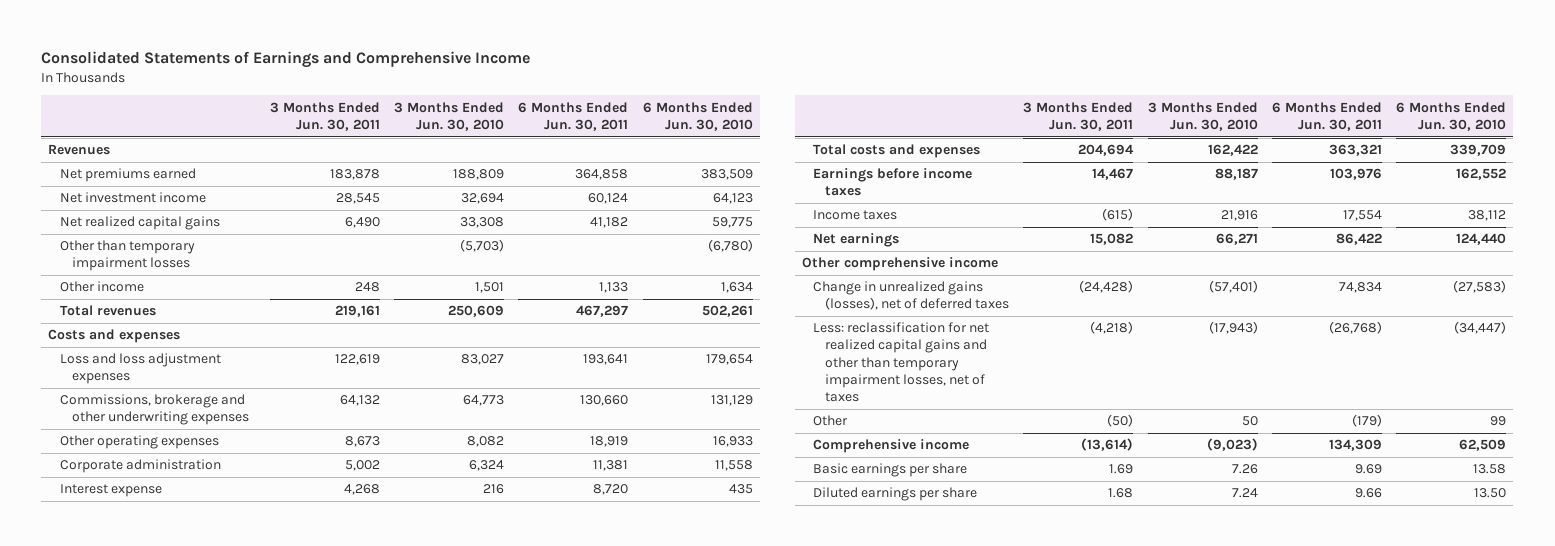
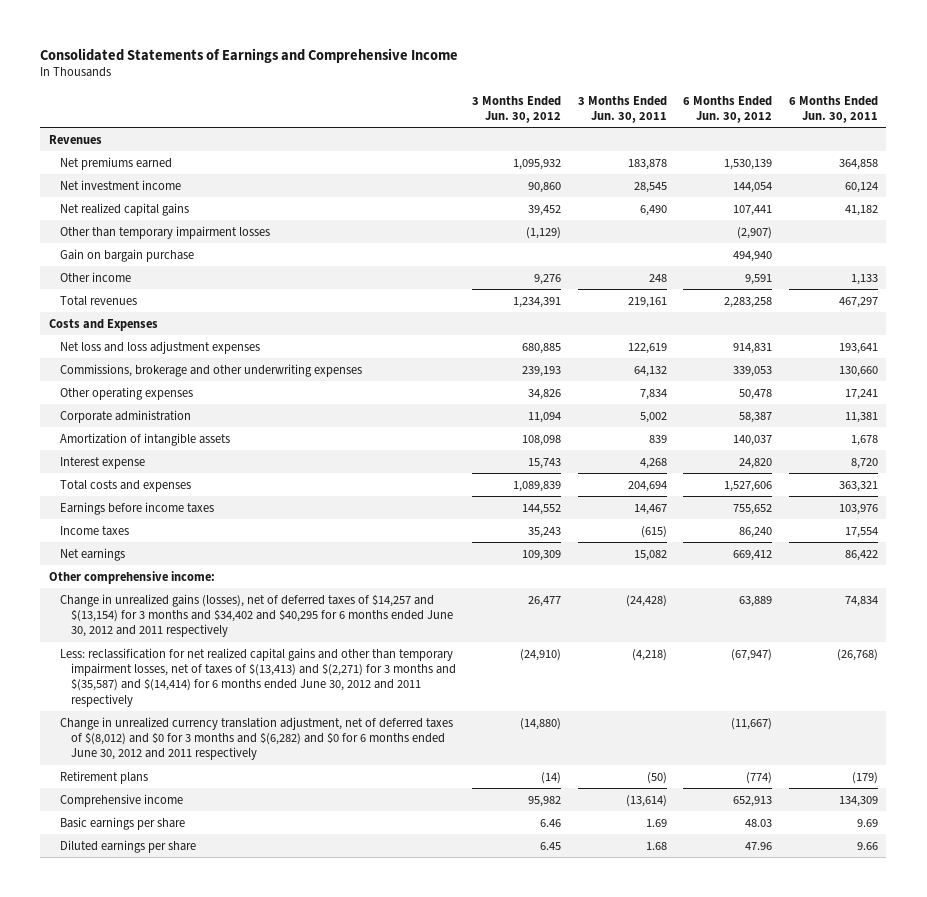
- | 3 Months Ended Jun. 30, 2011 | 3 Months Ended Jun. 30, 2010 | 6 Months Ended Jun. 30, 2011 | 6 Months Ended Jun. 30, 2010
+ | 3 Months Ended Jun. 30, 2012 | 3 Months Ended Jun. 30, 2011 | 6 Months Ended Jun. 30, 2012 | 6 Months Ended Jun. 30, 2011
+ Gain on bargain purchase | | | 494,940 |
- Costs and expenses
- Loss and loss adjustment expenses | 122,619 | 83,027 | 193,641 | 179,654
+ Costs and Expenses
+ Net loss and loss adjustment expenses | 680,885 | 122,619 | 914,831 | 193,641
- Other operating expenses | 8,673 | 8,082 | 18,919 | 16,933
+ Other operating expenses | 34,826 | 7,834 | 50,478 | 17,241
+ Amortization of intangible assets | 108,098 | 839 | 140,037 | 1,678
- Other comprehensive income
- Change in unrealized gains (losses), net of deferred taxes | (24,428) | (57,401) | 74,834 | (27,583)
- Less: reclassification for net realized capital gains and other than temporary impairment losses, net of taxes | (4,218) | (17,943) | (26,768) | (34,447)
- Other | (50) | 50 | (179) | 99
+ Other comprehensive income:
+ Change in unrealized gains (losses), net of deferred taxes of $14,257 and $(13,154) for 3 months and $34,402 and $40,295 for 6 months ended June 30, 2012 and 2011 respectively | 26,477 | (24,428) | 63,889 | 74,834
+ Less: reclassification for net realized capital gains and other than temporary impairment losses, net of taxes of $(13,413) and $(2,271) for 3 months and $(35,587) and $(14,414) for 6 months ended June 30, 2012 and 2011 respectively | (24,910) | (4,218) | (67,947) | (26,768)
+ Change in unrealized currency translation adjustment, net of deferred taxes of $(8,012) and $0 for 3 months and $(6,282) and $0 for 6 months ended June 30, 2012 and 2011 respectively | (14,880) | | (11,667) |
+ Retirement plans | (14) | (50) | (774) | (179)

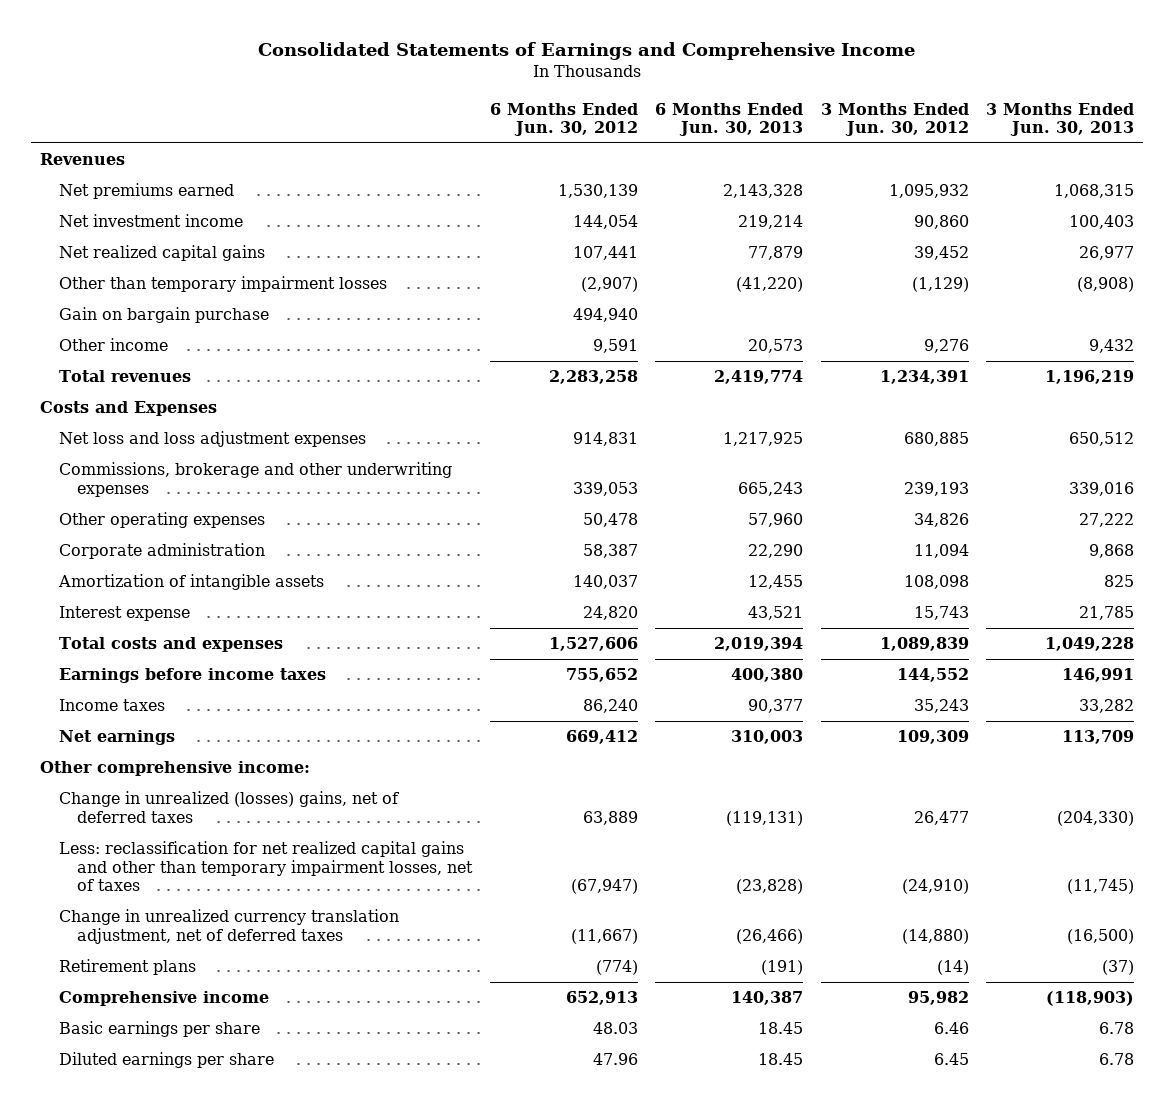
- | 3 Months Ended Jun. 30, 2012 | 3 Months Ended Jun. 30, 2011 | 6 Months Ended Jun. 30, 2012 | 6 Months Ended Jun. 30, 2011
+ | 6 Months Ended Jun. 30, 2012 | 6 Months Ended Jun. 30, 2013 | 3 Months Ended Jun. 30, 2012 | 3 Months Ended Jun. 30, 2013
- Change in unrealized gains (losses), net of deferred taxes of $14,257 and $(13,154) for 3 months and $34,402 and $40,295 for 6 months ended June 30, 2012 and 2011 respectively | 26,477 | (24,428) | 63,889 | 74,834
- Less: reclassification for net realized capital gains and other than temporary impairment losses, net of taxes of $(13,413) and $(2,271) for 3 months and $(35,587) and $(14,414) for 6 months ended June 30, 2012 and 2011 respectively | (24,910) | (4,218) | (67,947) | (26,768)
- Change in unrealized currency translation adjustment, net of deferred taxes of $(8,012) and $0 for 3 months and $(6,282) and $0 for 6 months ended June 30, 2012 and 2011 respectively | (14,880) | | (11,667) |
+ Change in unrealized (losses) gains, net of deferred taxes | 63,889 | (119,131) | 26,477 | (204,330)
+ Less: reclassification for net realized capital gains and other than temporary impairment losses, net of taxes | (67,947) | (23,828) | (24,910) | (11,745)
+ Change in unrealized currency translation adjustment, net of deferred taxes | (11,667) | (26,466) | (14,880) | (16,500)

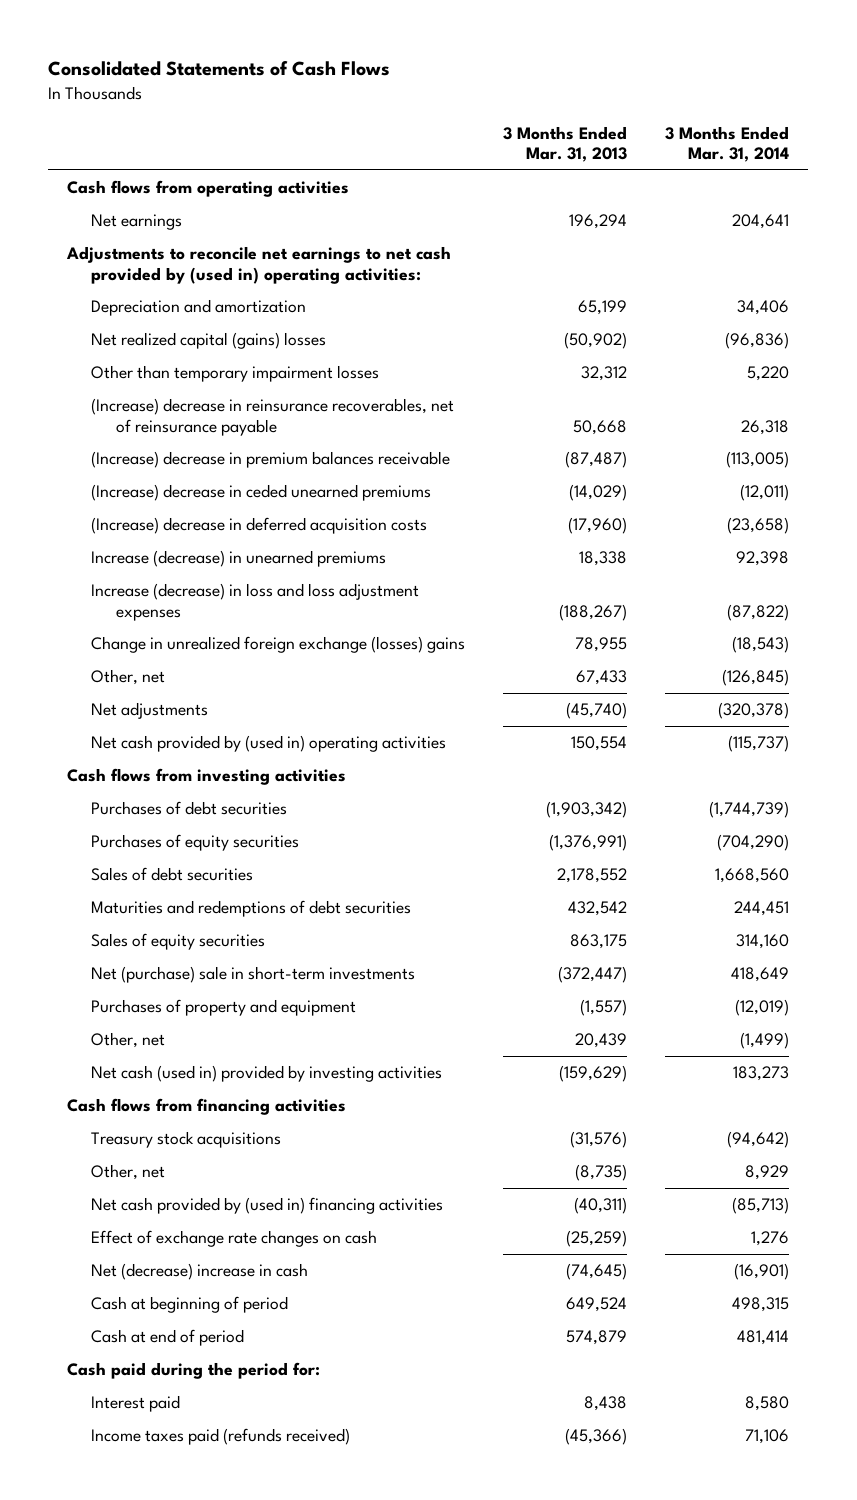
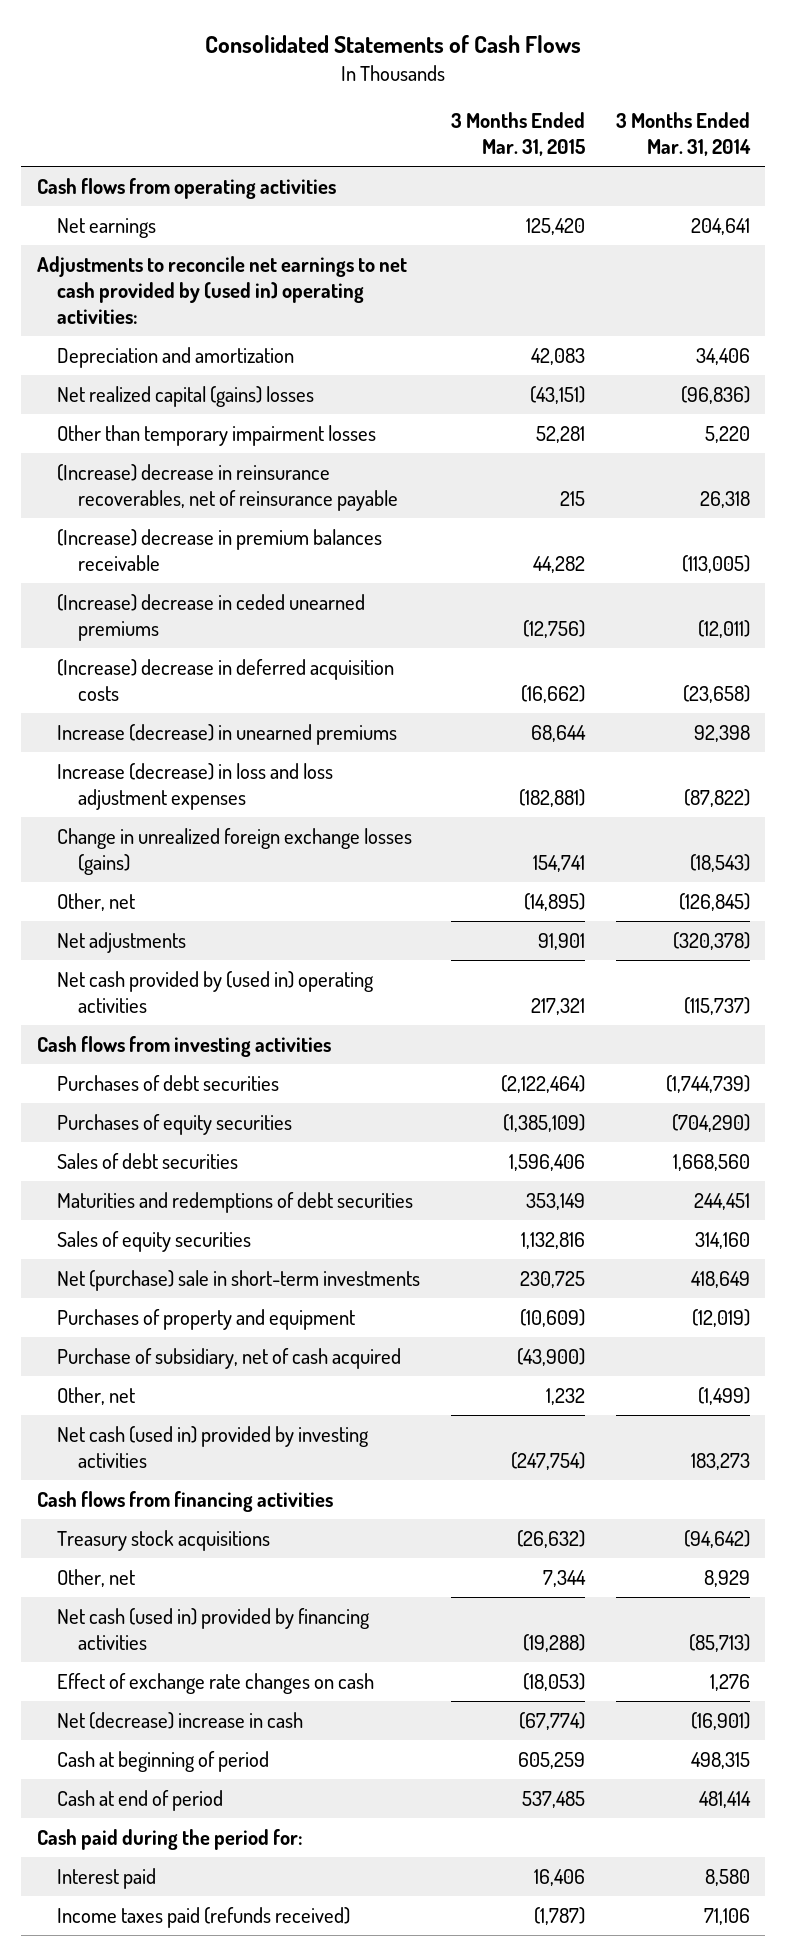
- | 3 Months Ended Mar. 31, 2013 | 3 Months Ended Mar. 31, 2014
+ | 3 Months Ended Mar. 31, 2015 | 3 Months Ended Mar. 31, 2014
- Change in unrealized foreign exchange (losses) gains | 78,955 | (18,543)
+ Change in unrealized foreign exchange losses (gains) | 154,741 | (18,543)
+ Purchase of subsidiary, net of cash acquired | (43,900) |
- Net cash provided by (used in) financing activities | (40,311) | (85,713)
+ Net cash (used in) provided by financing activities | (19,288) | (85,713)

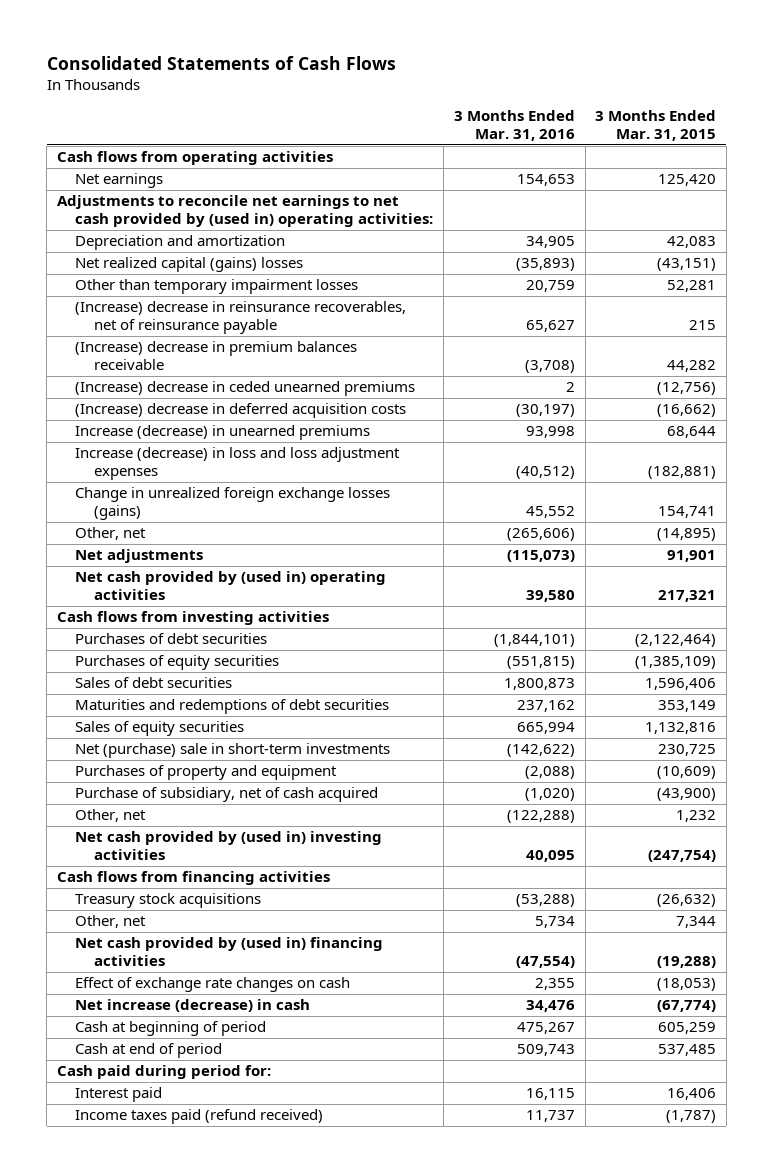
- | 3 Months Ended Mar. 31, 2015 | 3 Months Ended Mar. 31, 2014
+ | 3 Months Ended Mar. 31, 2016 | 3 Months Ended Mar. 31, 2015
- Net cash (used in) provided by investing activities | (247,754) | 183,273
+ Net cash provided by (used in) investing activities | 40,095 | (247,754)
- Net cash (used in) provided by financing activities | (19,288) | (85,713)
+ Net cash provided by (used in) financing activities | (47,554) | (19,288)
- Net (decrease) increase in cash | (67,774) | (16,901)
+ Net increase (decrease) in cash | 34,476 | (67,774)
- Cash paid during the period for:
+ Cash paid during period for:
- Income taxes paid (refunds received) | (1,787) | 71,106
+ Income taxes paid (refund received) | 11,737 | (1,787)

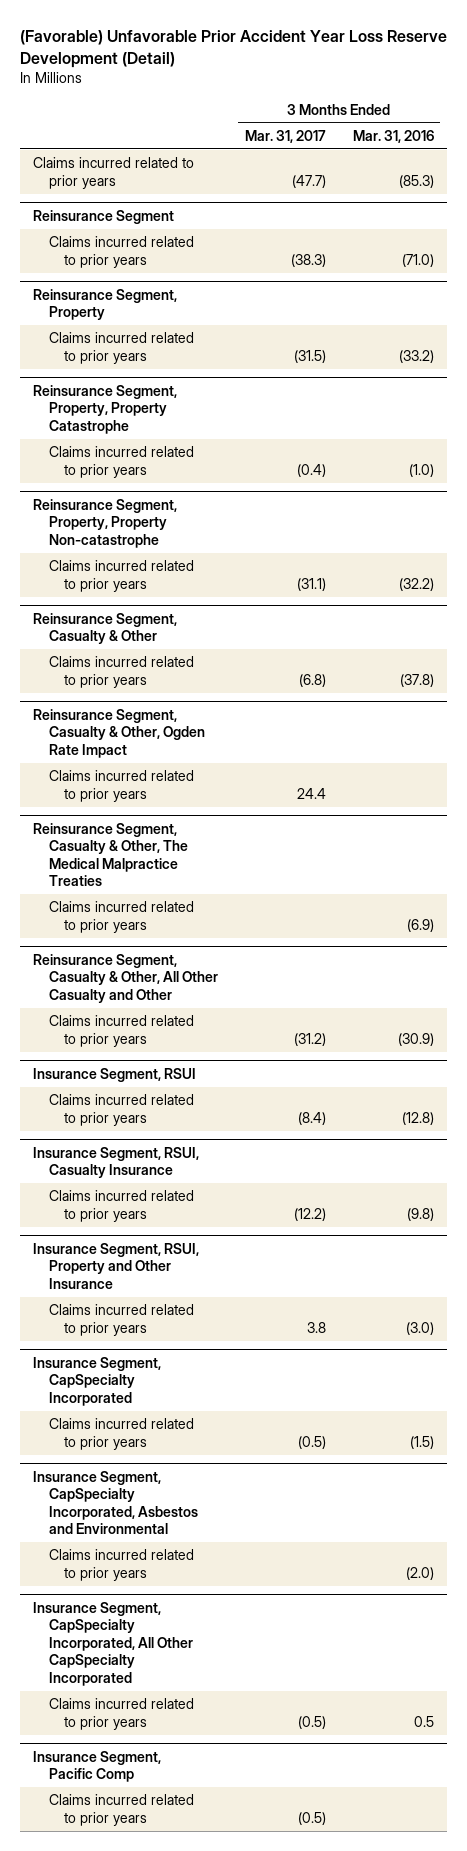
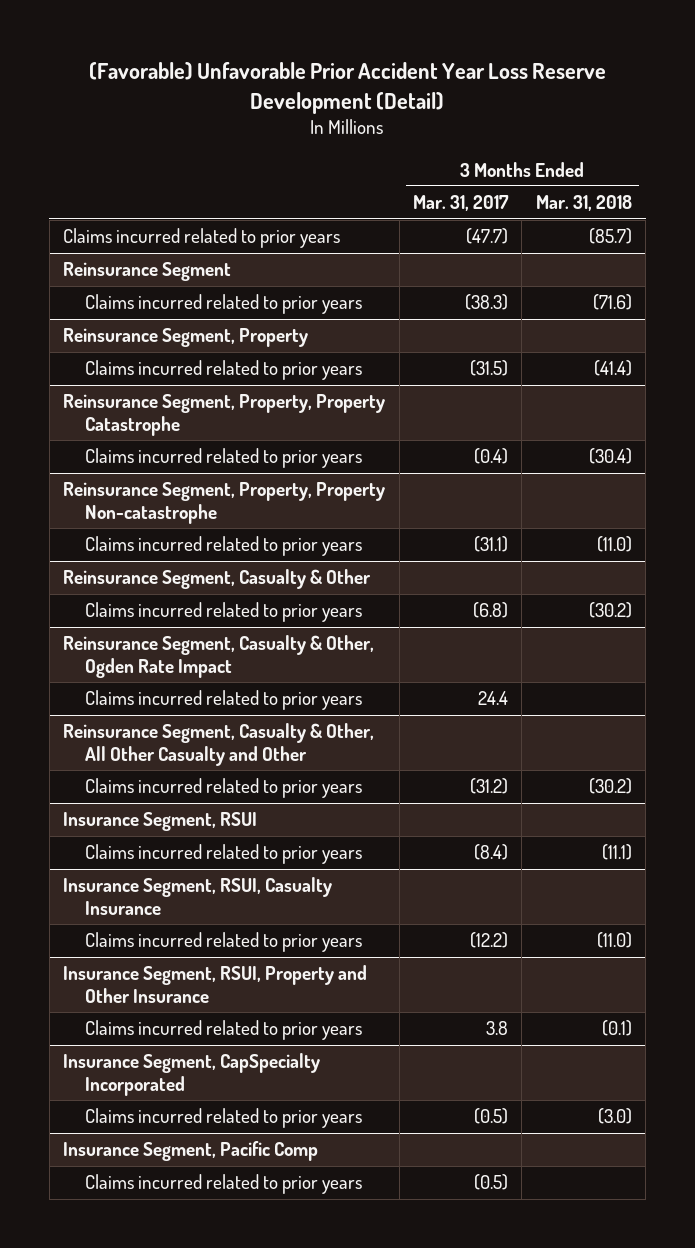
- | 3 Months Ended Mar. 31, 2017 | 3 Months Ended Mar. 31, 2016
+ | 3 Months Ended Mar. 31, 2017 | 3 Months Ended Mar. 31, 2018
- Reinsurance Segment, Casualty & Other, The Medical Malpractice Treaties
- Claims incurred related to prior years | | (6.9)
- Insurance Segment, CapSpecialty Incorporated, Asbestos and Environmental
- Claims incurred related to prior years | | (2.0)
- Insurance Segment, CapSpecialty Incorporated, All Other CapSpecialty Incorporated
- Claims incurred related to prior years | (0.5) | 0.5

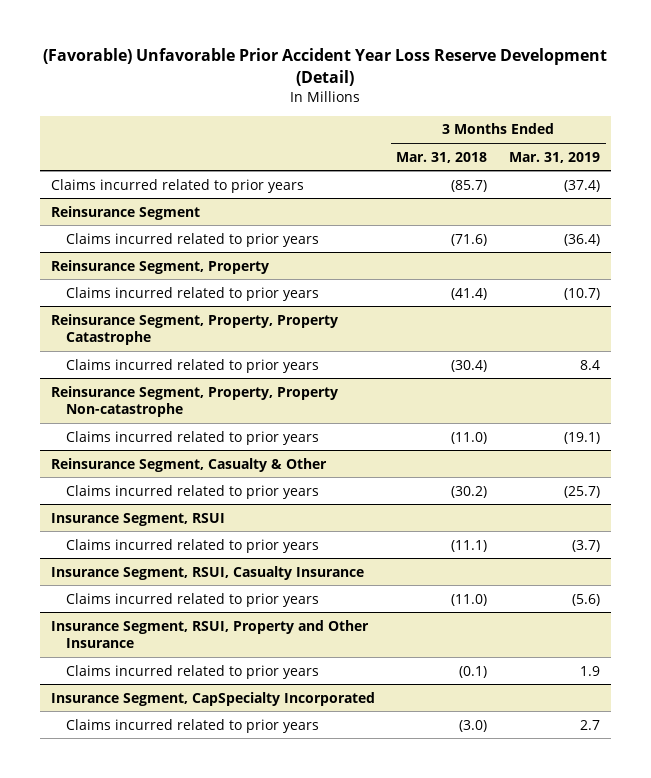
- | 3 Months Ended Mar. 31, 2017 | 3 Months Ended Mar. 31, 2018
+ | 3 Months Ended Mar. 31, 2018 | 3 Months Ended Mar. 31, 2019
- Reinsurance Segment, Casualty & Other, Ogden Rate Impact
- Claims incurred related to prior years | 24.4 |
- Reinsurance Segment, Casualty & Other, All Other Casualty and Other
- Claims incurred related to prior years | (31.2) | (30.2)
- Insurance Segment, Pacific Comp
- Claims incurred related to prior years | (0.5) |

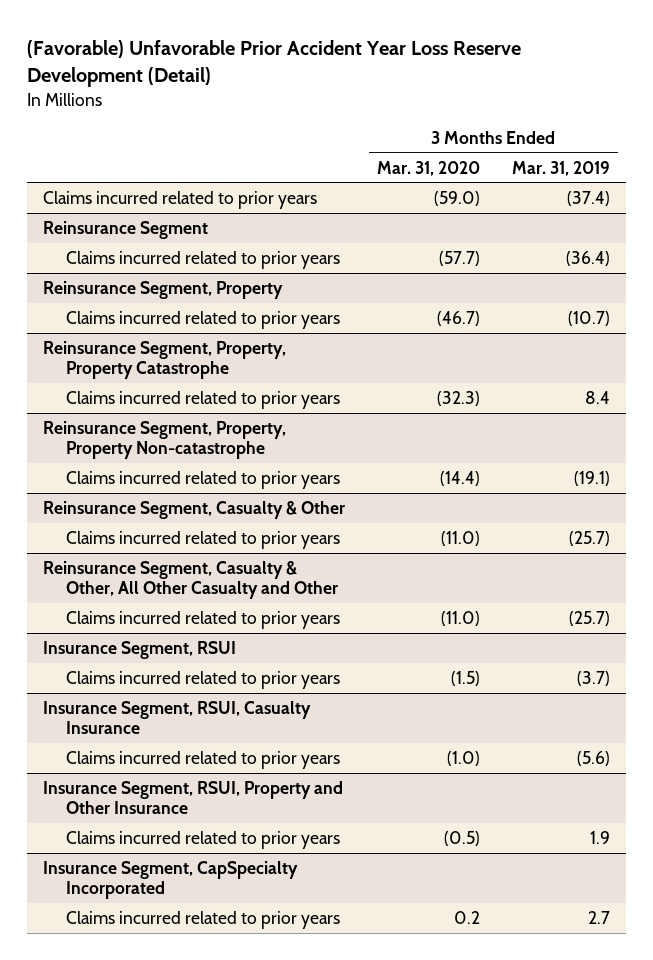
- | 3 Months Ended Mar. 31, 2018 | 3 Months Ended Mar. 31, 2019
+ | 3 Months Ended Mar. 31, 2020 | 3 Months Ended Mar. 31, 2019
+ Reinsurance Segment, Casualty & Other, All Other Casualty and Other
+ Claims incurred related to prior years | (11.0) | (25.7)

